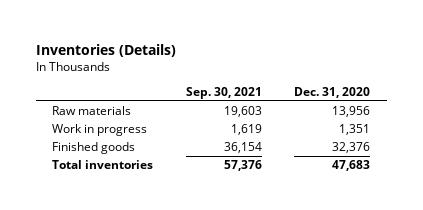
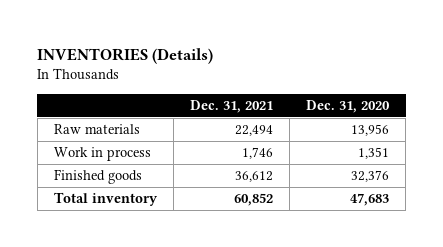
- Inventories (Details)
+ INVENTORIES (Details)
- | Sep. 30, 2021 | Dec. 31, 2020
+ | Dec. 31, 2021 | Dec. 31, 2020
- Work in progress | 1,619 | 1,351
+ Work in process | 1,746 | 1,351
- Total inventories | 57,376 | 47,683
+ Total inventory | 60,852 | 47,683

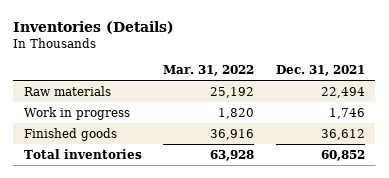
- INVENTORIES (Details)
+ Inventories (Details)
- | Dec. 31, 2021 | Dec. 31, 2020
+ | Mar. 31, 2022 | Dec. 31, 2021
- Work in process | 1,746 | 1,351
+ Work in progress | 1,820 | 1,746
- Total inventory | 60,852 | 47,683
+ Total inventories | 63,928 | 60,852

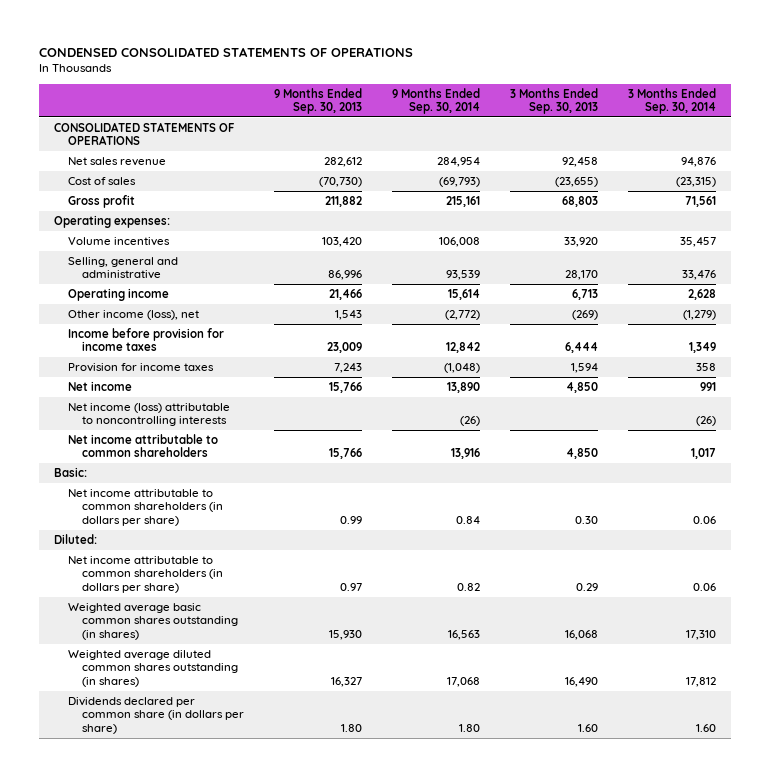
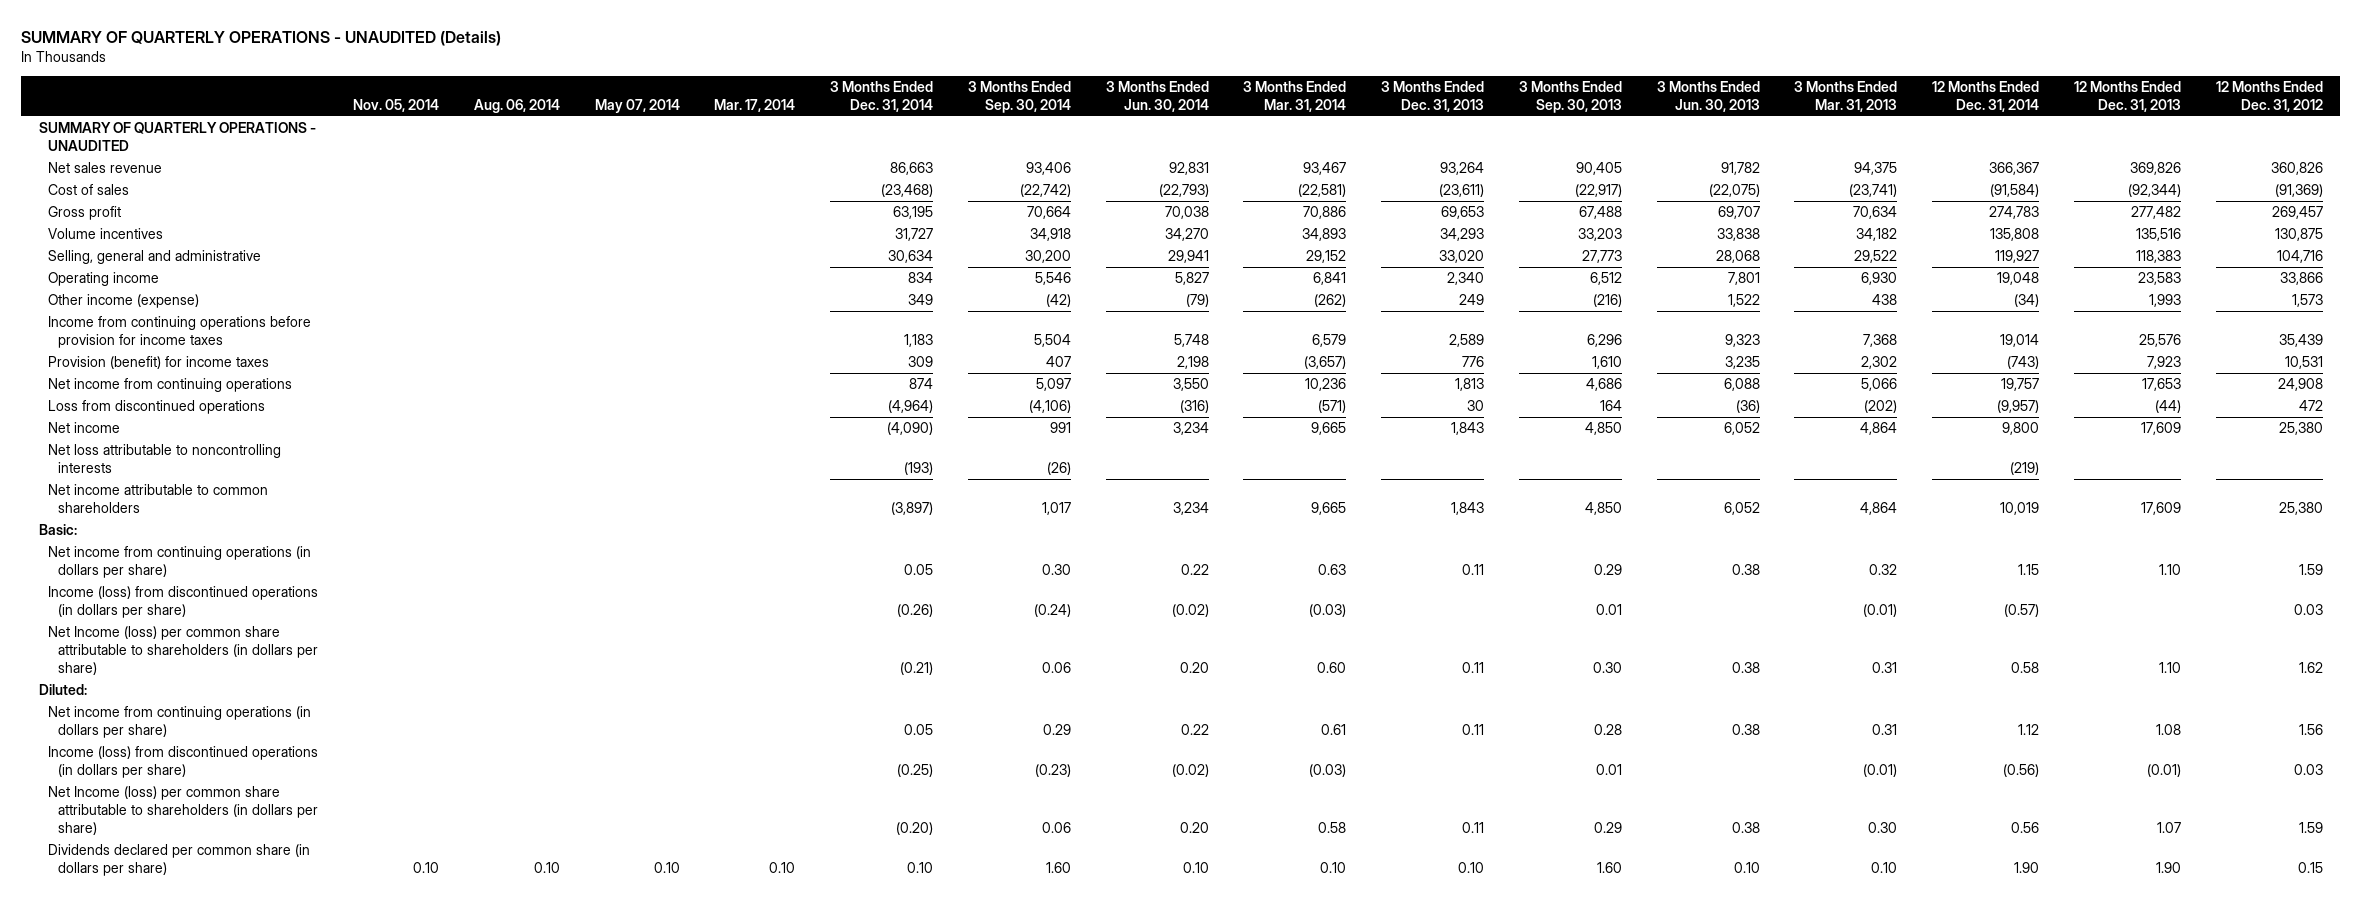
- CONDENSED CONSOLIDATED STATEMENTS OF OPERATIONS
+ SUMMARY OF QUARTERLY OPERATIONS - UNAUDITED (Details)
- | 9 Months Ended Sep. 30, 2013 | 9 Months Ended Sep. 30, 2014 | 3 Months Ended Sep. 30, 2013 | 3 Months Ended Sep. 30, 2014
+ | Nov. 05, 2014 | Aug. 06, 2014 | May 07, 2014 | Mar. 17, 2014 | 3 Months Ended Dec. 31, 2014 | 3 Months Ended Sep. 30, 2014 | 3 Months Ended Jun. 30, 2014 | 3 Months Ended Mar. 31, 2014 | 3 Months Ended Dec. 31, 2013 | 3 Months Ended Sep. 30, 2013 | 3 Months Ended Jun. 30, 2013 | 3 Months Ended Mar. 31, 2013 | 12 Months Ended Dec. 31, 2014 | 12 Months Ended Dec. 31, 2013 | 12 Months Ended Dec. 31, 2012
- CONSOLIDATED STATEMENTS OF OPERATIONS
- Net sales revenue | 282,612 | 284,954 | 92,458 | 94,876
- Cost of sales | (70,730) | (69,793) | (23,655) | (23,315)
- Gross profit | 211,882 | 215,161 | 68,803 | 71,561
- Operating expenses:
- Volume incentives | 103,420 | 106,008 | 33,920 | 35,457
- Selling, general and administrative | 86,996 | 93,539 | 28,170 | 33,476
- Operating income | 21,466 | 15,614 | 6,713 | 2,628
- Other income (loss), net | 1,543 | (2,772) | (269) | (1,279)
- Income before provision for income taxes | 23,009 | 12,842 | 6,444 | 1,349
- Provision for income taxes | 7,243 | (1,048) | 1,594 | 358
+ SUMMARY OF QUARTERLY OPERATIONS - UNAUDITED
+ Net sales revenue | | | | | 86,663 | 93,406 | 92,831 | 93,467 | 93,264 | 90,405 | 91,782 | 94,375 | 366,367 | 369,826 | 360,826
+ Cost of sales | | | | | (23,468) | (22,742) | (22,793) | (22,581) | (23,611) | (22,917) | (22,075) | (23,741) | (91,584) | (92,344) | (91,369)
+ Gross profit | | | | | 63,195 | 70,664 | 70,038 | 70,886 | 69,653 | 67,488 | 69,707 | 70,634 | 274,783 | 277,482 | 269,457
+ Volume incentives | | | | | 31,727 | 34,918 | 34,270 | 34,893 | 34,293 | 33,203 | 33,838 | 34,182 | 135,808 | 135,516 | 130,875
+ Selling, general and administrative | | | | | 30,634 | 30,200 | 29,941 | 29,152 | 33,020 | 27,773 | 28,068 | 29,522 | 119,927 | 118,383 | 104,716
+ Operating income | | | | | 834 | 5,546 | 5,827 | 6,841 | 2,340 | 6,512 | 7,801 | 6,930 | 19,048 | 23,583 | 33,866
+ Other income (expense) | | | | | 349 | (42) | (79) | (262) | 249 | (216) | 1,522 | 438 | (34) | 1,993 | 1,573
+ Income from continuing operations before provision for income taxes | | | | | 1,183 | 5,504 | 5,748 | 6,579 | 2,589 | 6,296 | 9,323 | 7,368 | 19,014 | 25,576 | 35,439
+ Provision (benefit) for income taxes | | | | | 309 | 407 | 2,198 | (3,657) | 776 | 1,610 | 3,235 | 2,302 | (743) | 7,923 | 10,531
+ Net income from continuing operations | | | | | 874 | 5,097 | 3,550 | 10,236 | 1,813 | 4,686 | 6,088 | 5,066 | 19,757 | 17,653 | 24,908
+ Loss from discontinued operations | | | | | (4,964) | (4,106) | (316) | (571) | 30 | 164 | (36) | (202) | (9,957) | (44) | 472
- Net income (loss) attributable to noncontrolling interests | | (26) | | (26)
+ Net loss attributable to noncontrolling interests | | | | | (193) | (26) | | | | | | | (219) | |
- Net income attributable to common shareholders (in dollars per share) | 0.99 | 0.84 | 0.30 | 0.06
+ Net income from continuing operations (in dollars per share) | | | | | 0.05 | 0.30 | 0.22 | 0.63 | 0.11 | 0.29 | 0.38 | 0.32 | 1.15 | 1.10 | 1.59
+ Income (loss) from discontinued operations (in dollars per share) | | | | | (0.26) | (0.24) | (0.02) | (0.03) | | 0.01 | | (0.01) | (0.57) | | 0.03
+ Net Income (loss) per common share attributable to shareholders (in dollars per share) | | | | | (0.21) | 0.06 | 0.20 | 0.60 | 0.11 | 0.30 | 0.38 | 0.31 | 0.58 | 1.10 | 1.62
- Net income attributable to common shareholders (in dollars per share) | 0.97 | 0.82 | 0.29 | 0.06
- Weighted average basic common shares outstanding (in shares) | 15,930 | 16,563 | 16,068 | 17,310
- Weighted average diluted common shares outstanding (in shares) | 16,327 | 17,068 | 16,490 | 17,812
+ Net income from continuing operations (in dollars per share) | | | | | 0.05 | 0.29 | 0.22 | 0.61 | 0.11 | 0.28 | 0.38 | 0.31 | 1.12 | 1.08 | 1.56
+ Income (loss) from discontinued operations (in dollars per share) | | | | | (0.25) | (0.23) | (0.02) | (0.03) | | 0.01 | | (0.01) | (0.56) | (0.01) | 0.03
+ Net Income (loss) per common share attributable to shareholders (in dollars per share) | | | | | (0.20) | 0.06 | 0.20 | 0.58 | 0.11 | 0.29 | 0.38 | 0.30 | 0.56 | 1.07 | 1.59

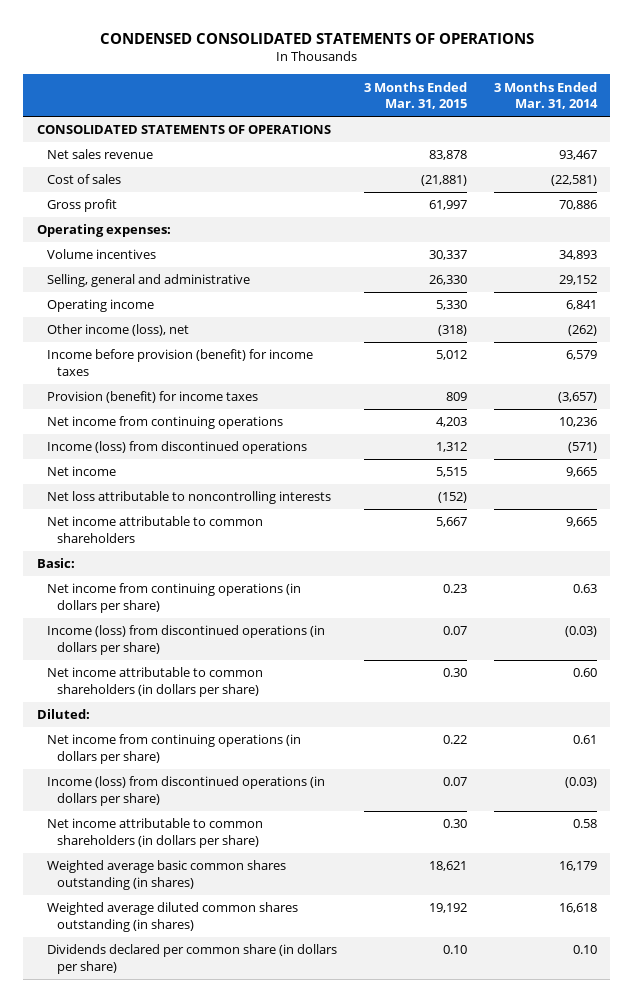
- SUMMARY OF QUARTERLY OPERATIONS - UNAUDITED (Details)
+ CONDENSED CONSOLIDATED STATEMENTS OF OPERATIONS
- | Nov. 05, 2014 | Aug. 06, 2014 | May 07, 2014 | Mar. 17, 2014 | 3 Months Ended Dec. 31, 2014 | 3 Months Ended Sep. 30, 2014 | 3 Months Ended Jun. 30, 2014 | 3 Months Ended Mar. 31, 2014 | 3 Months Ended Dec. 31, 2013 | 3 Months Ended Sep. 30, 2013 | 3 Months Ended Jun. 30, 2013 | 3 Months Ended Mar. 31, 2013 | 12 Months Ended Dec. 31, 2014 | 12 Months Ended Dec. 31, 2013 | 12 Months Ended Dec. 31, 2012
+ | 3 Months Ended Mar. 31, 2015 | 3 Months Ended Mar. 31, 2014
- SUMMARY OF QUARTERLY OPERATIONS - UNAUDITED
+ CONSOLIDATED STATEMENTS OF OPERATIONS
+ Operating expenses:
- Other income (expense) | | | | | 349 | (42) | (79) | (262) | 249 | (216) | 1,522 | 438 | (34) | 1,993 | 1,573
- Income from continuing operations before provision for income taxes | | | | | 1,183 | 5,504 | 5,748 | 6,579 | 2,589 | 6,296 | 9,323 | 7,368 | 19,014 | 25,576 | 35,439
+ Other income (loss), net | (318) | (262)
+ Income before provision (benefit) for income taxes | 5,012 | 6,579
- Loss from discontinued operations | | | | | (4,964) | (4,106) | (316) | (571) | 30 | 164 | (36) | (202) | (9,957) | (44) | 472
+ Income (loss) from discontinued operations | 1,312 | (571)
- Net Income (loss) per common share attributable to shareholders (in dollars per share) | | | | | (0.21) | 0.06 | 0.20 | 0.60 | 0.11 | 0.30 | 0.38 | 0.31 | 0.58 | 1.10 | 1.62
+ Net income attributable to common shareholders (in dollars per share) | 0.30 | 0.60
- Net Income (loss) per common share attributable to shareholders (in dollars per share) | | | | | (0.20) | 0.06 | 0.20 | 0.58 | 0.11 | 0.29 | 0.38 | 0.30 | 0.56 | 1.07 | 1.59
+ Net income attributable to common shareholders (in dollars per share) | 0.30 | 0.58
+ Weighted average basic common shares outstanding (in shares) | 18,621 | 16,179
+ Weighted average diluted common shares outstanding (in shares) | 19,192 | 16,618

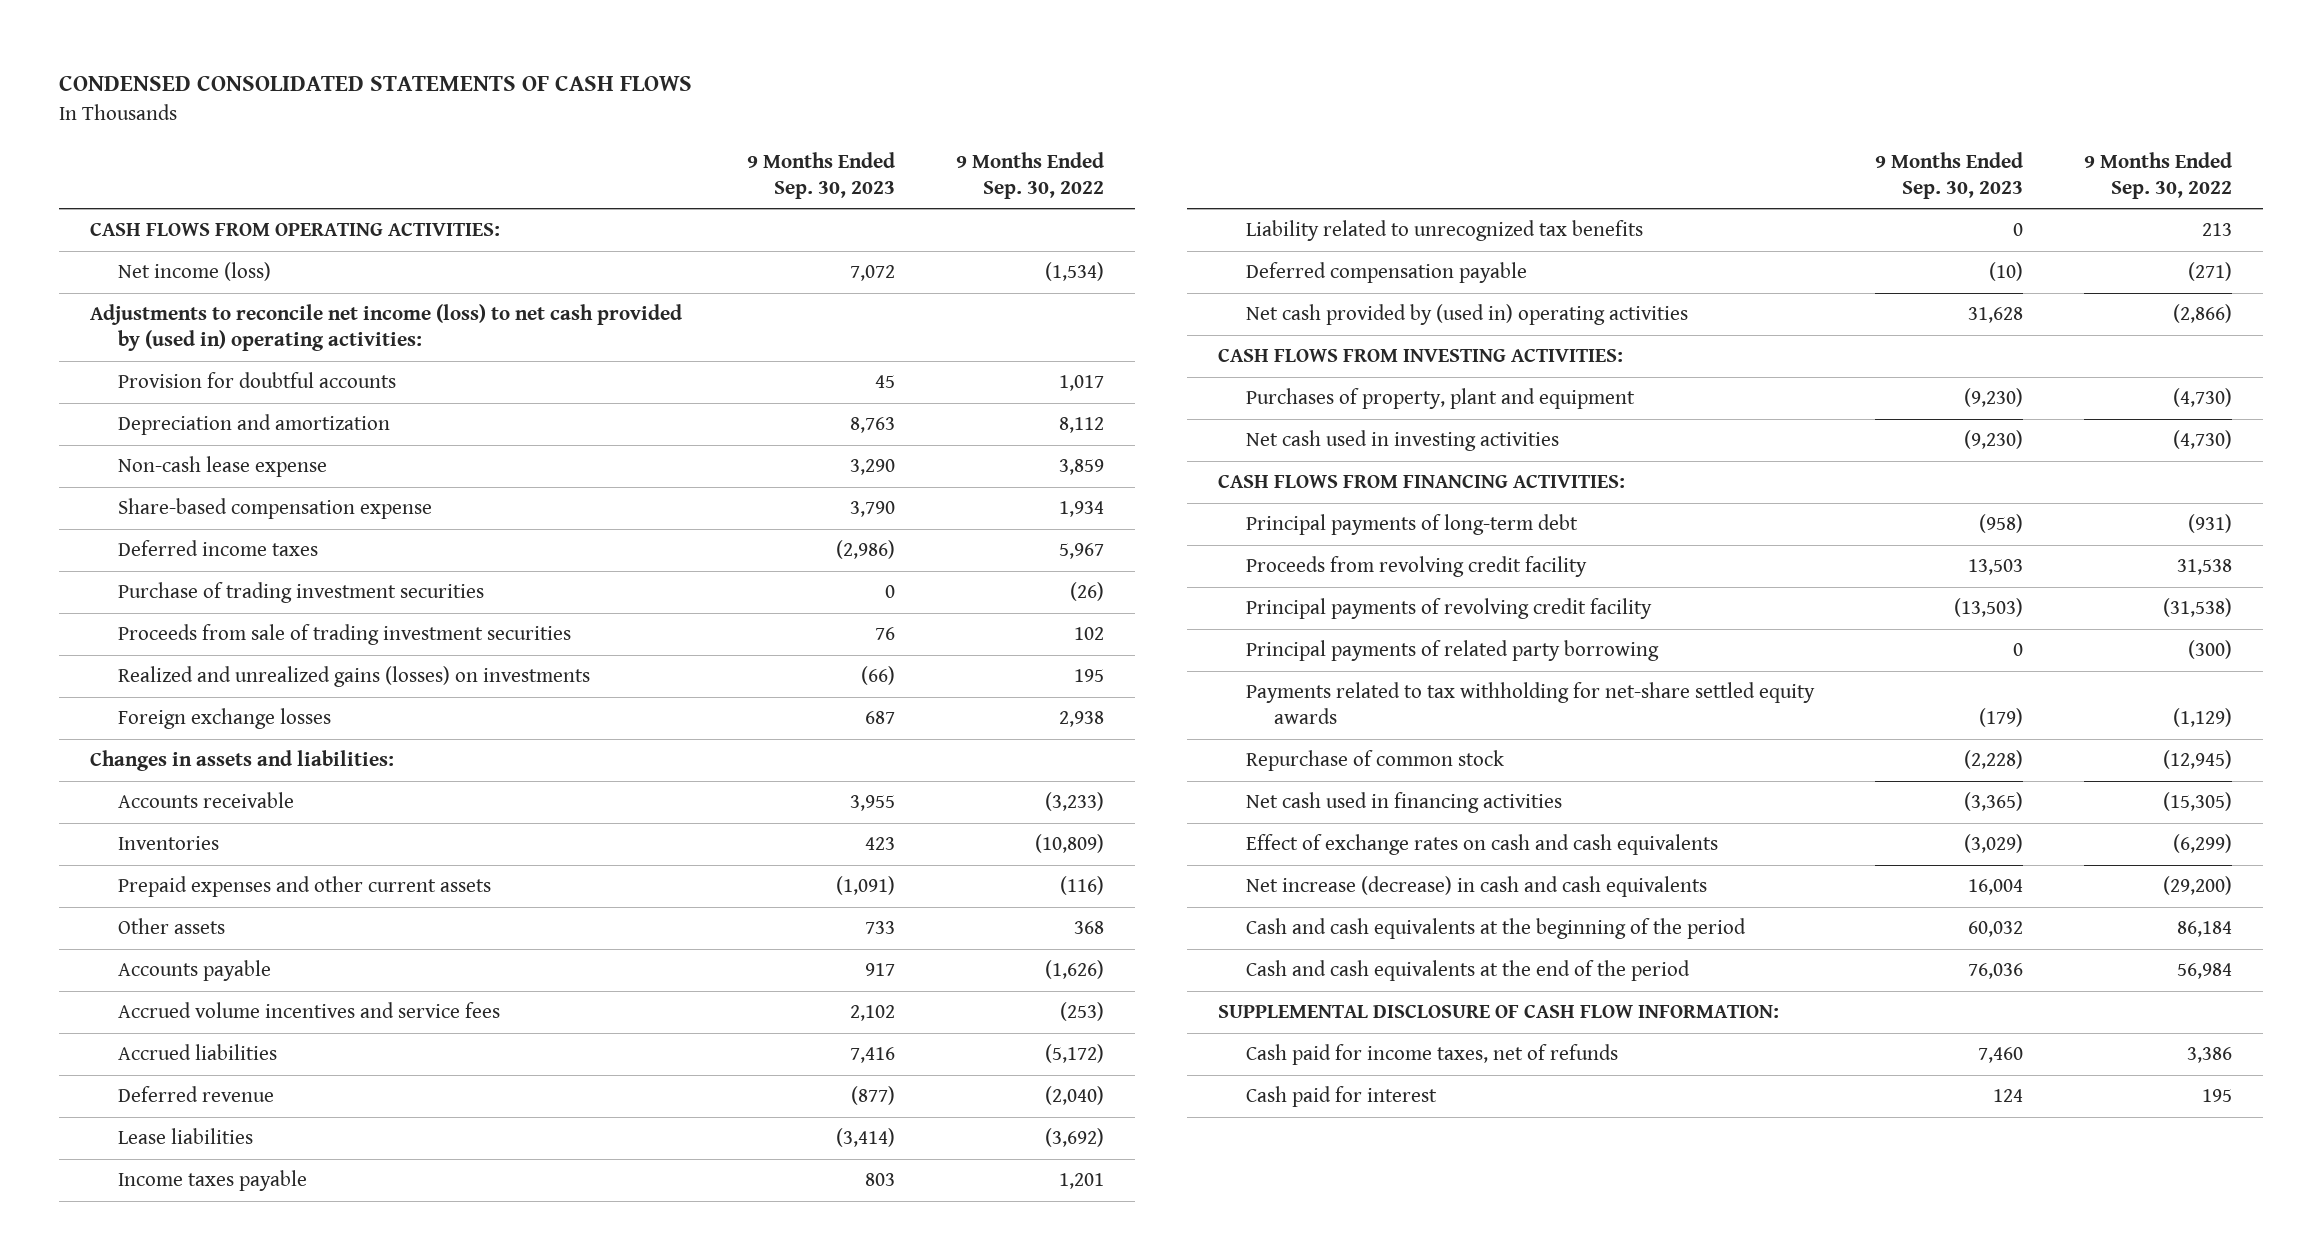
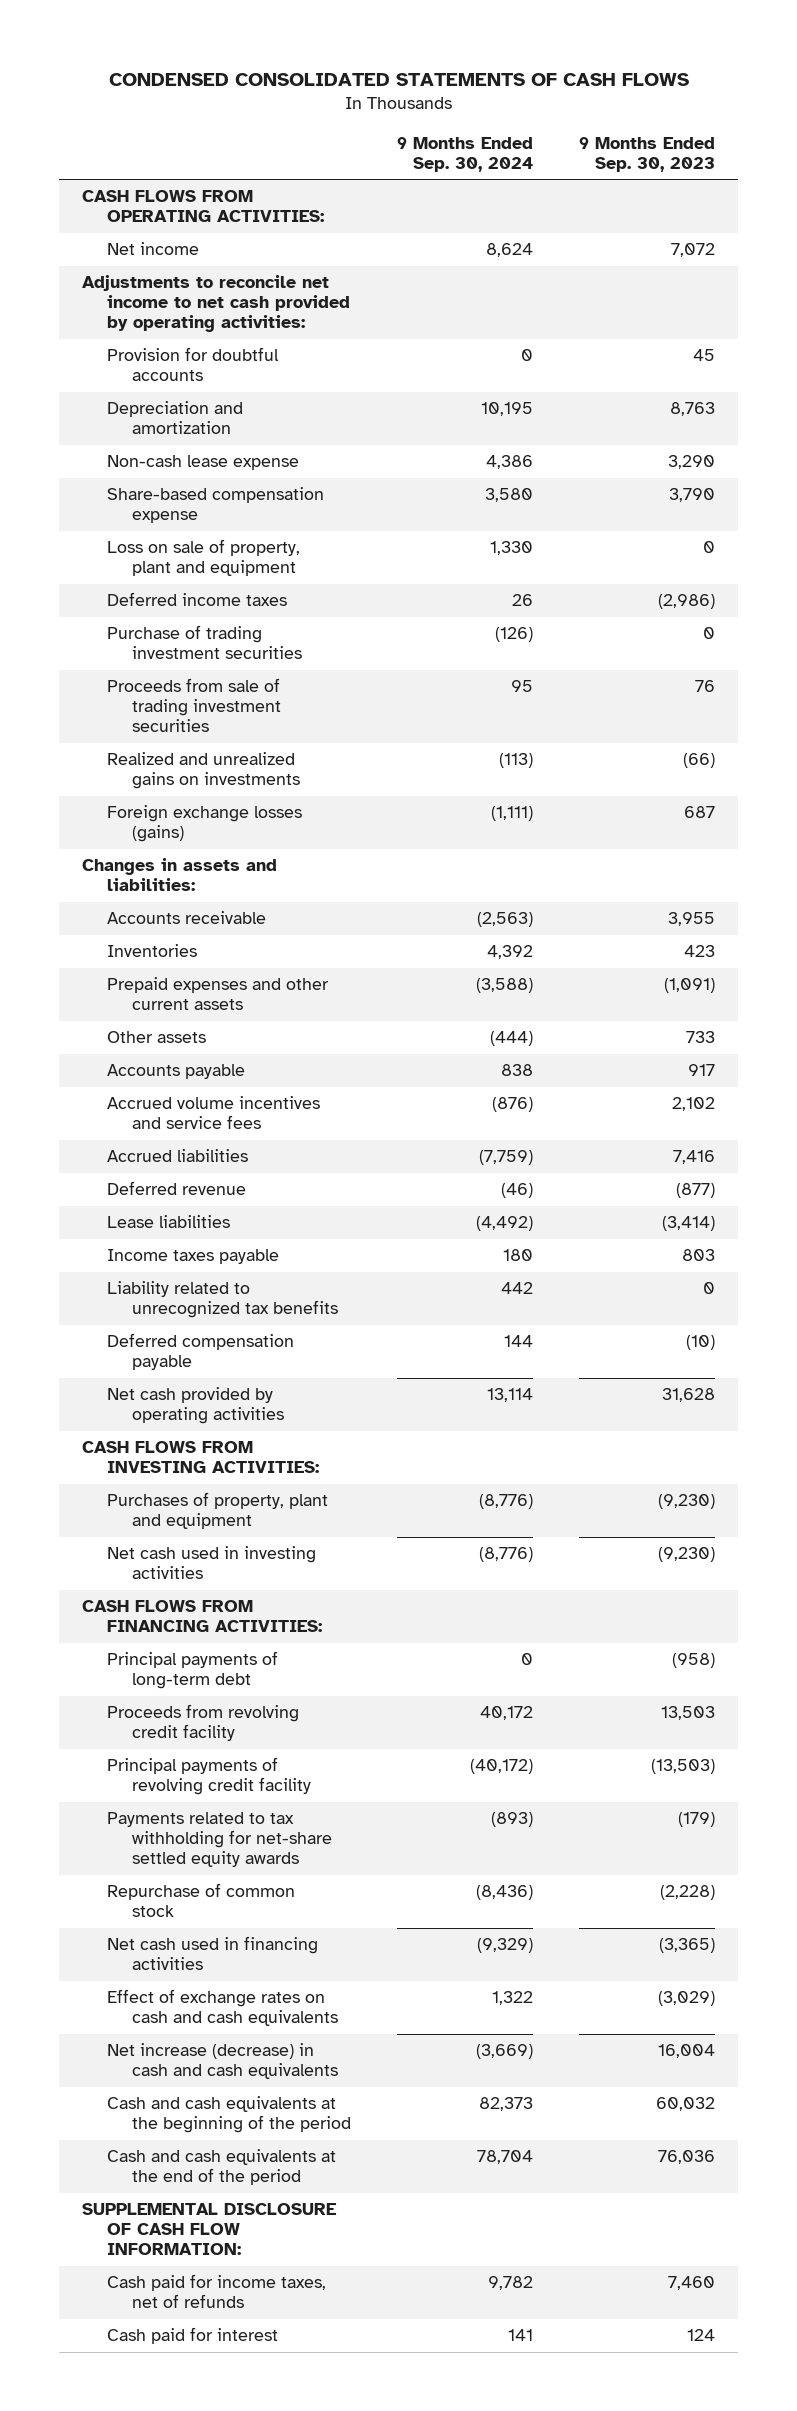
- | 9 Months Ended Sep. 30, 2023 | 9 Months Ended Sep. 30, 2022
+ | 9 Months Ended Sep. 30, 2024 | 9 Months Ended Sep. 30, 2023
- Net income (loss) | 7,072 | (1,534)
- Adjustments to reconcile net income (loss) to net cash provided by (used in) operating activities:
+ Net income | 8,624 | 7,072
+ Adjustments to reconcile net income to net cash provided by operating activities:
+ Loss on sale of property, plant and equipment | 1,330 | 0
- Realized and unrealized gains (losses) on investments | (66) | 195
- Foreign exchange losses | 687 | 2,938
+ Realized and unrealized gains on investments | (113) | (66)
+ Foreign exchange losses (gains) | (1,111) | 687
- Net cash provided by (used in) operating activities | 31,628 | (2,866)
+ Net cash provided by operating activities | 13,114 | 31,628
- Principal payments of related party borrowing | 0 | (300)

